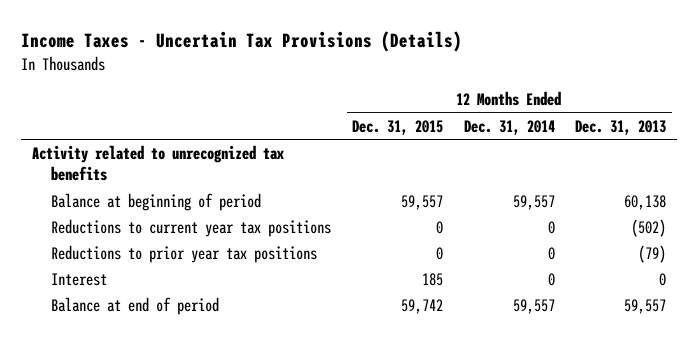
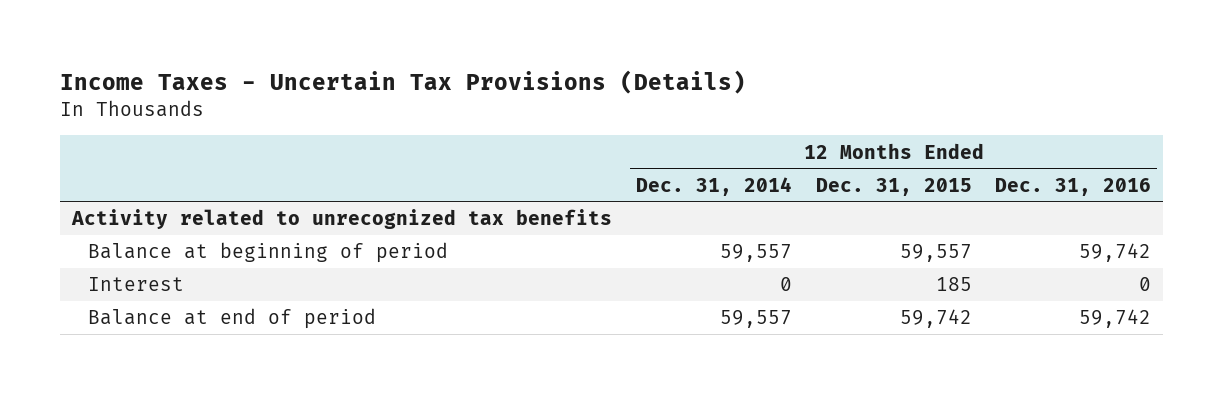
- | 12 Months Ended Dec. 31, 2015 | 12 Months Ended Dec. 31, 2014 | 12 Months Ended Dec. 31, 2013
+ | 12 Months Ended Dec. 31, 2014 | 12 Months Ended Dec. 31, 2015 | 12 Months Ended Dec. 31, 2016
- Reductions to current year tax positions | 0 | 0 | (502)
- Reductions to prior year tax positions | 0 | 0 | (79)

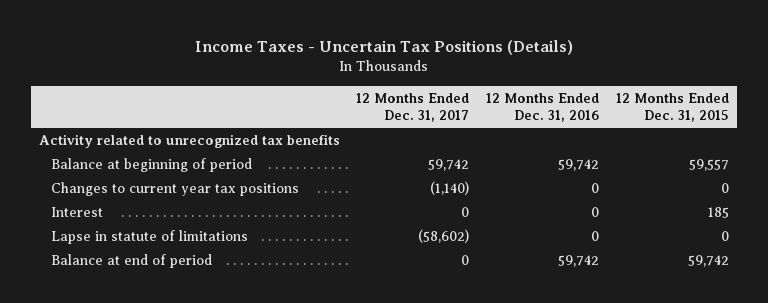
- Income Taxes - Uncertain Tax Provisions (Details)
+ Income Taxes - Uncertain Tax Positions (Details)
- | 12 Months Ended Dec. 31, 2014 | 12 Months Ended Dec. 31, 2015 | 12 Months Ended Dec. 31, 2016
+ | 12 Months Ended Dec. 31, 2017 | 12 Months Ended Dec. 31, 2016 | 12 Months Ended Dec. 31, 2015
+ Changes to current year tax positions | (1,140) | 0 | 0
+ Lapse in statute of limitations | (58,602) | 0 | 0

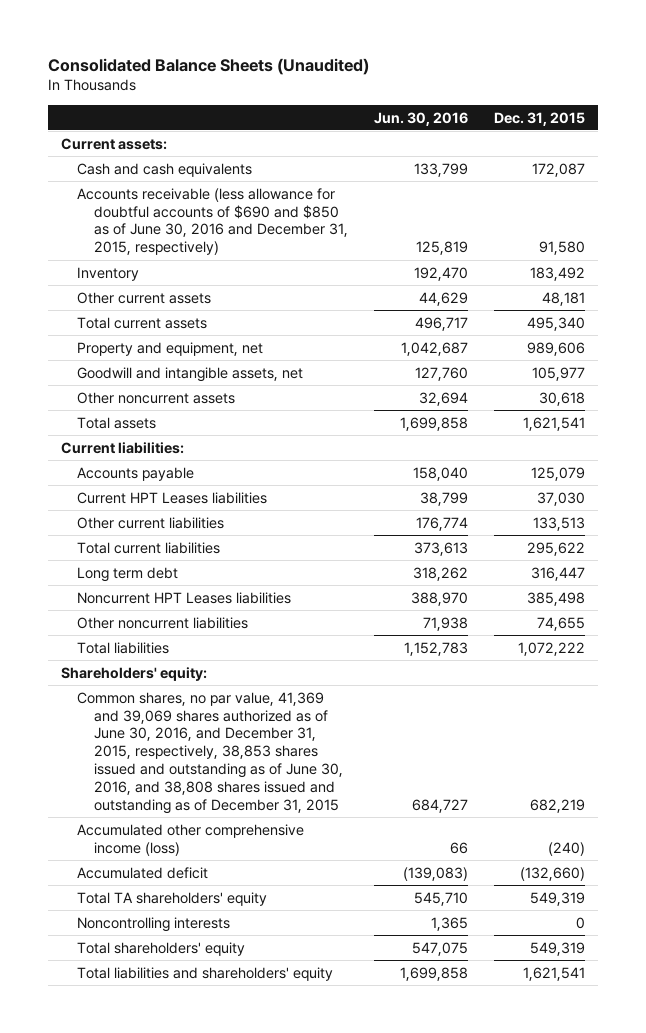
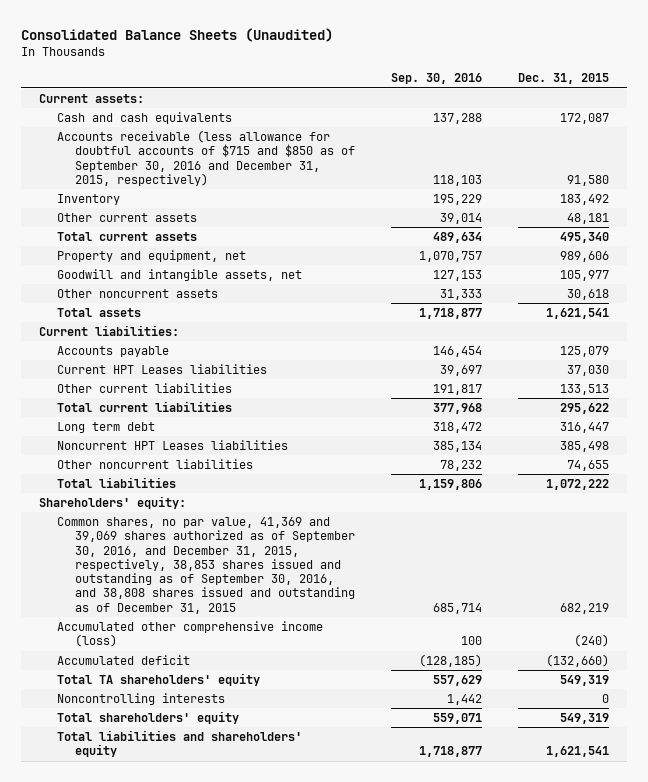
- | Jun. 30, 2016 | Dec. 31, 2015
+ | Sep. 30, 2016 | Dec. 31, 2015
- Accounts receivable (less allowance for doubtful accounts of $690 and $850 as of June 30, 2016 and December 31, 2015, respectively) | 125,819 | 91,580
+ Accounts receivable (less allowance for doubtful accounts of $715 and $850 as of September 30, 2016 and December 31, 2015, respectively) | 118,103 | 91,580
- Common shares, no par value, 41,369 and 39,069 shares authorized as of June 30, 2016, and December 31, 2015, respectively, 38,853 shares issued and outstanding as of June 30, 2016, and 38,808 shares issued and outstanding as of December 31, 2015 | 684,727 | 682,219
+ Common shares, no par value, 41,369 and 39,069 shares authorized as of September 30, 2016, and December 31, 2015, respectively, 38,853 shares issued and outstanding as of September 30, 2016, and 38,808 shares issued and outstanding as of December 31, 2015 | 685,714 | 682,219

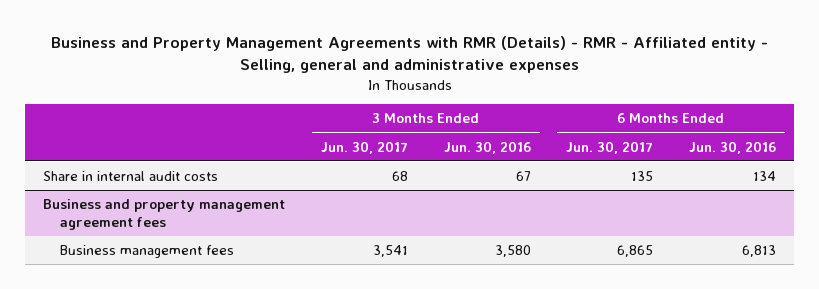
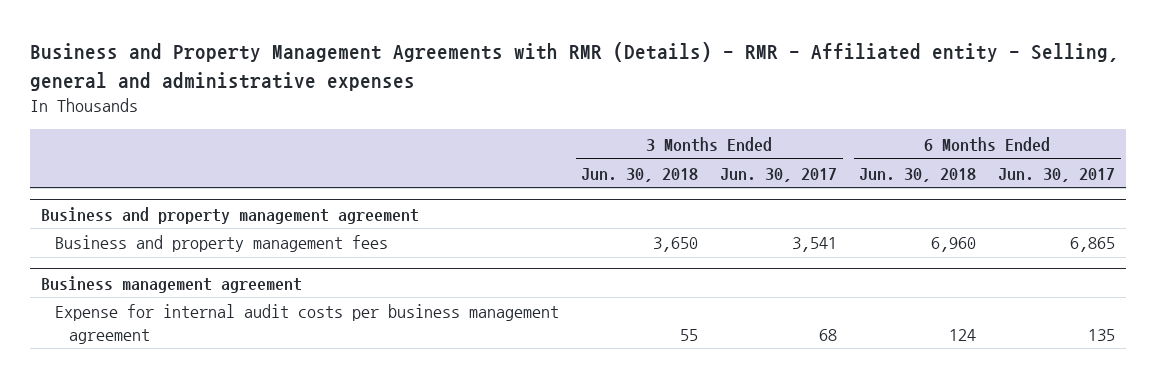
- | 3 Months Ended Jun. 30, 2017 | 3 Months Ended Jun. 30, 2016 | 6 Months Ended Jun. 30, 2017 | 6 Months Ended Jun. 30, 2016
+ | 3 Months Ended Jun. 30, 2018 | 3 Months Ended Jun. 30, 2017 | 6 Months Ended Jun. 30, 2018 | 6 Months Ended Jun. 30, 2017
- Share in internal audit costs | 68 | 67 | 135 | 134
- Business and property management agreement fees
- Business management fees | 3,541 | 3,580 | 6,865 | 6,813
+ Business and property management agreement
+ Business and property management fees | 3,650 | 3,541 | 6,960 | 6,865
+ Business management agreement
+ Expense for internal audit costs per business management agreement | 55 | 68 | 124 | 135

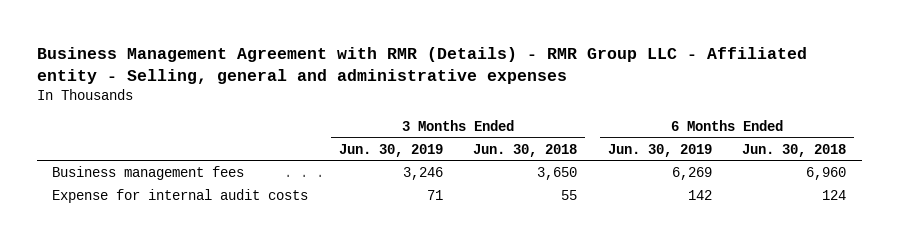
- Business and Property Management Agreements with RMR (Details) - RMR - Affiliated entity - Selling, general and administrative expenses
+ Business Management Agreement with RMR (Details) - RMR Group LLC - Affiliated entity - Selling, general and administrative expenses
- | 3 Months Ended Jun. 30, 2018 | 3 Months Ended Jun. 30, 2017 | 6 Months Ended Jun. 30, 2018 | 6 Months Ended Jun. 30, 2017
+ | 3 Months Ended Jun. 30, 2019 | 3 Months Ended Jun. 30, 2018 | 6 Months Ended Jun. 30, 2019 | 6 Months Ended Jun. 30, 2018
- Business and property management agreement
- Business and property management fees | 3,650 | 3,541 | 6,960 | 6,865
- Business management agreement
- Expense for internal audit costs per business management agreement | 55 | 68 | 124 | 135
+ Business management fees | 3,246 | 3,650 | 6,269 | 6,960
+ Expense for internal audit costs | 71 | 55 | 142 | 124

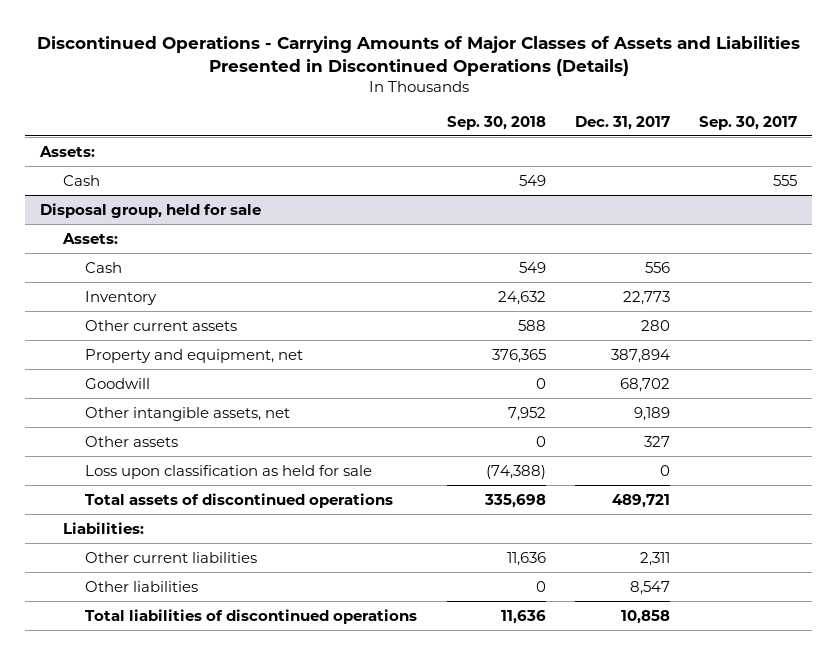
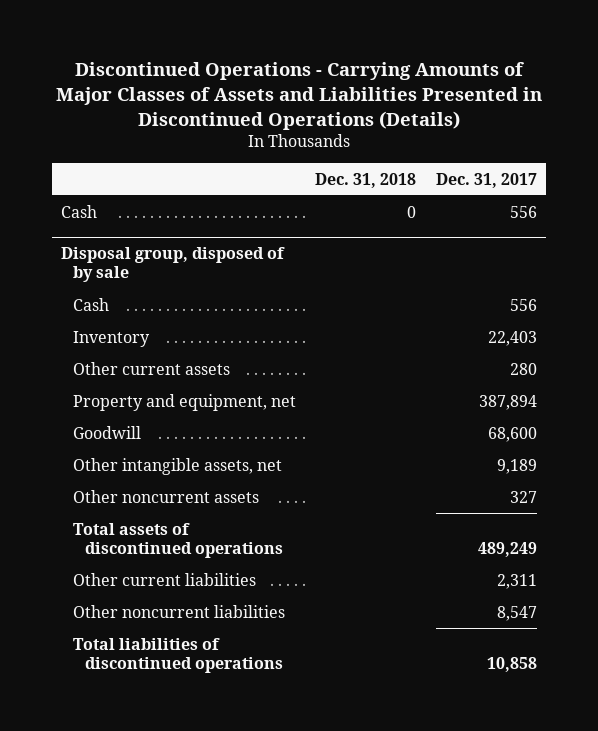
- | Sep. 30, 2018 | Dec. 31, 2017 | Sep. 30, 2017
+ | Dec. 31, 2018 | Dec. 31, 2017
- Assets:
- Cash | 549 | | 555
- Disposal group, held for sale
- Assets:
- Inventory | 24,632 | 22,773 |
+ Disposal group, disposed of by sale
+ Cash | | 556
+ Inventory | | 22,403
- Goodwill | 0 | 68,702 |
+ Goodwill | | 68,600
- Other assets | 0 | 327 |
- Loss upon classification as held for sale | (74,388) | 0 |
- Total assets of discontinued operations | 335,698 | 489,721 |
- Liabilities:
+ Other noncurrent assets | | 327
+ Total assets of discontinued operations | | 489,249
- Other liabilities | 0 | 8,547 |
+ Other noncurrent liabilities | | 8,547

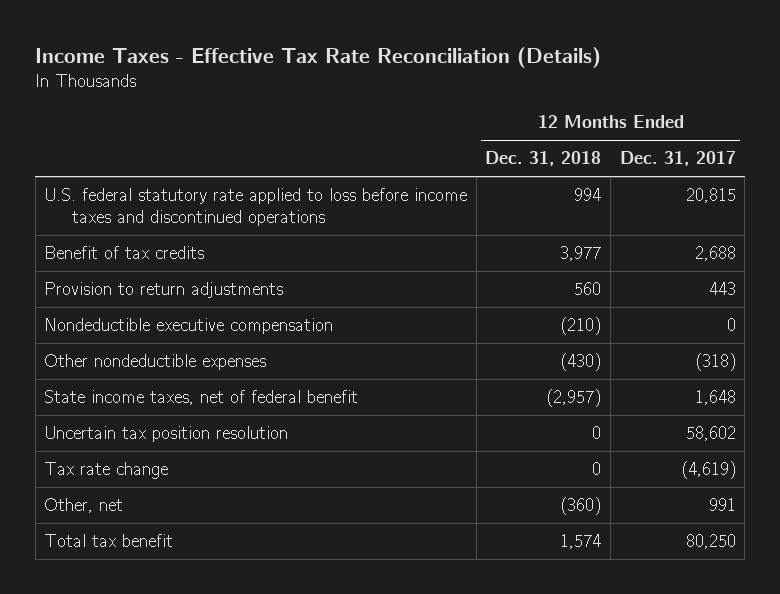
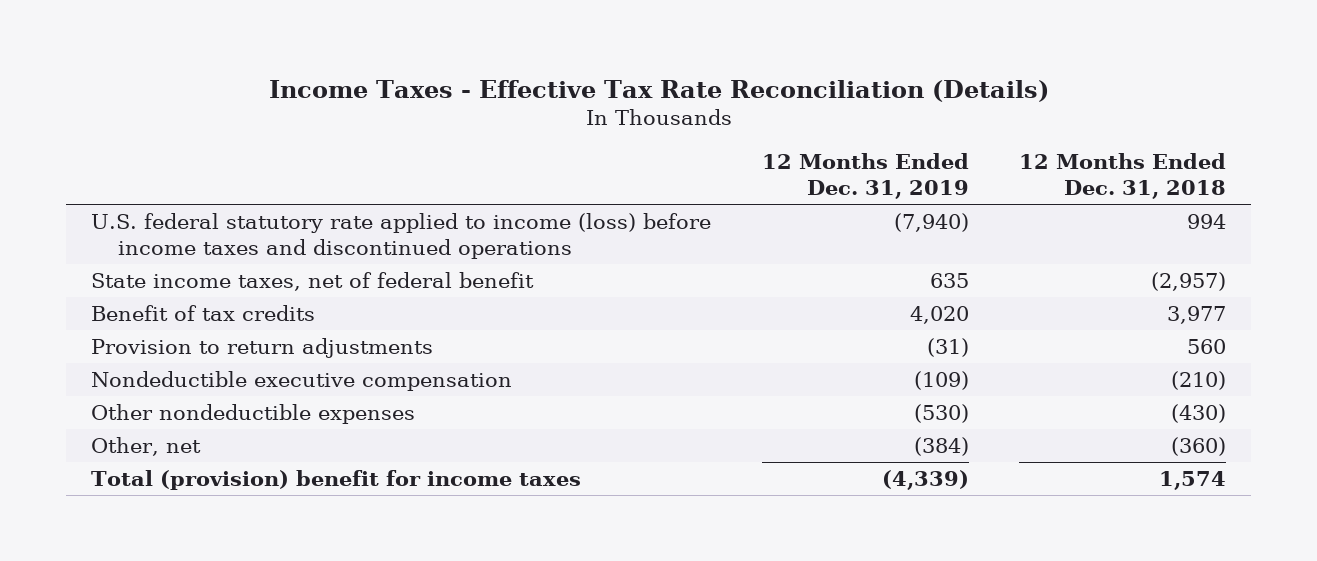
- | 12 Months Ended Dec. 31, 2018 | 12 Months Ended Dec. 31, 2017
+ | 12 Months Ended Dec. 31, 2019 | 12 Months Ended Dec. 31, 2018
- U.S. federal statutory rate applied to loss before income taxes and discontinued operations | 994 | 20,815
+ U.S. federal statutory rate applied to income (loss) before income taxes and discontinued operations | (7,940) | 994
moved up: State income taxes, net of federal benefit | 635 | (2,957)
- Uncertain tax position resolution | 0 | 58,602
- Tax rate change | 0 | (4,619)
- Total tax benefit | 1,574 | 80,250
+ Total (provision) benefit for income taxes | (4,339) | 1,574

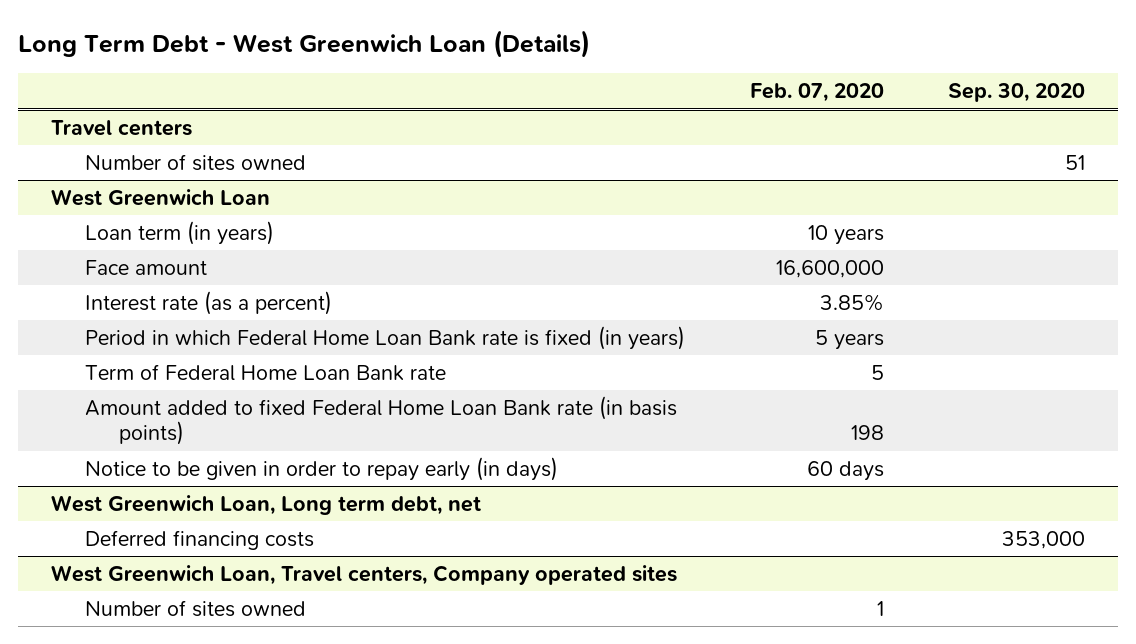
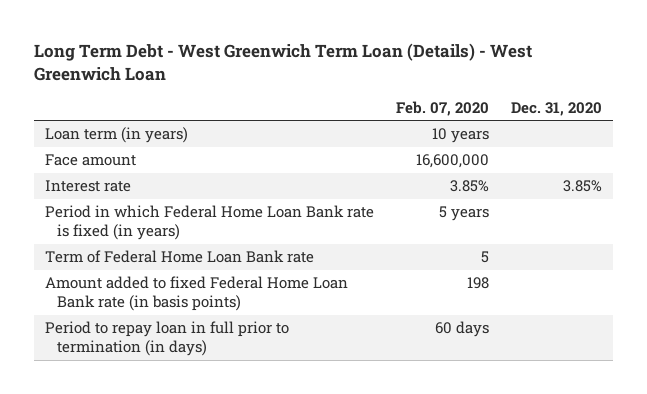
- Long Term Debt - West Greenwich Loan (Details)
+ Long Term Debt - West Greenwich Term Loan (Details) - West Greenwich Loan
- | Feb. 07, 2020 | Sep. 30, 2020
+ | Feb. 07, 2020 | Dec. 31, 2020
- Travel centers
- Number of sites owned | | 51
- West Greenwich Loan
- Interest rate (as a percent) | 3.85% |
+ Interest rate | 3.85% | 3.85%
- Notice to be given in order to repay early (in days) | 60 days |
- West Greenwich Loan, Long term debt, net
- Deferred financing costs | | 353,000
- West Greenwich Loan, Travel centers, Company operated sites
- Number of sites owned | 1 |
+ Period to repay loan in full prior to termination (in days) | 60 days |

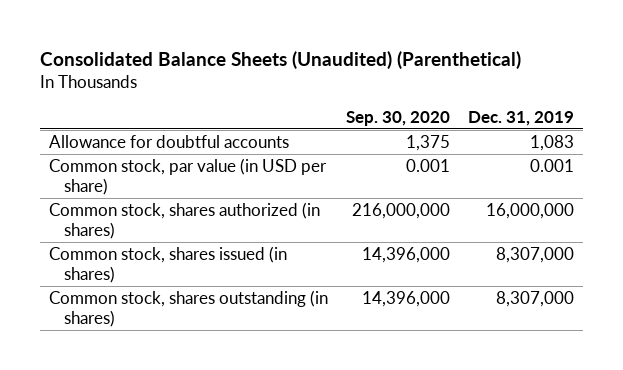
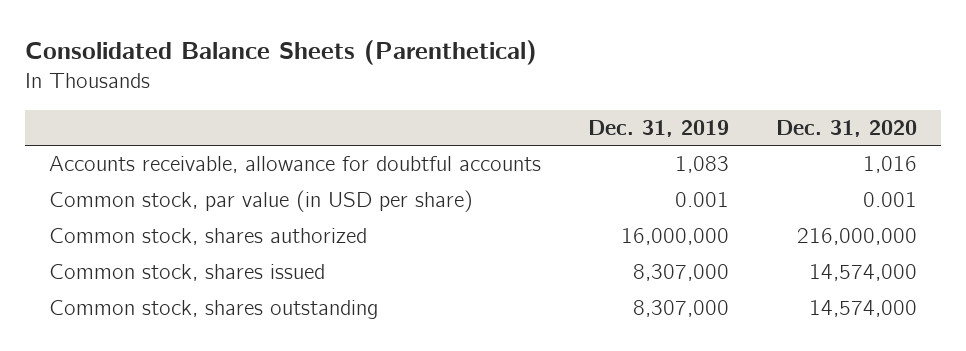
- Consolidated Balance Sheets (Unaudited) (Parenthetical)
+ Consolidated Balance Sheets (Parenthetical)
- | Sep. 30, 2020 | Dec. 31, 2019
+ | Dec. 31, 2019 | Dec. 31, 2020
- Allowance for doubtful accounts | 1,375 | 1,083
+ Accounts receivable, allowance for doubtful accounts | 1,083 | 1,016
- Common stock, shares authorized (in shares) | 216,000,000 | 16,000,000
- Common stock, shares issued (in shares) | 14,396,000 | 8,307,000
- Common stock, shares outstanding (in shares) | 14,396,000 | 8,307,000
+ Common stock, shares authorized | 16,000,000 | 216,000,000
+ Common stock, shares issued | 8,307,000 | 14,574,000
+ Common stock, shares outstanding | 8,307,000 | 14,574,000

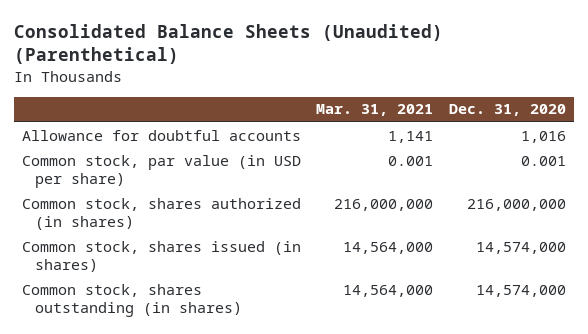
- Consolidated Balance Sheets (Parenthetical)
+ Consolidated Balance Sheets (Unaudited) (Parenthetical)
- | Dec. 31, 2019 | Dec. 31, 2020
+ | Mar. 31, 2021 | Dec. 31, 2020
- Accounts receivable, allowance for doubtful accounts | 1,083 | 1,016
+ Allowance for doubtful accounts | 1,141 | 1,016
- Common stock, shares authorized | 16,000,000 | 216,000,000
- Common stock, shares issued | 8,307,000 | 14,574,000
- Common stock, shares outstanding | 8,307,000 | 14,574,000
+ Common stock, shares authorized (in shares) | 216,000,000 | 216,000,000
+ Common stock, shares issued (in shares) | 14,564,000 | 14,574,000
+ Common stock, shares outstanding (in shares) | 14,564,000 | 14,574,000

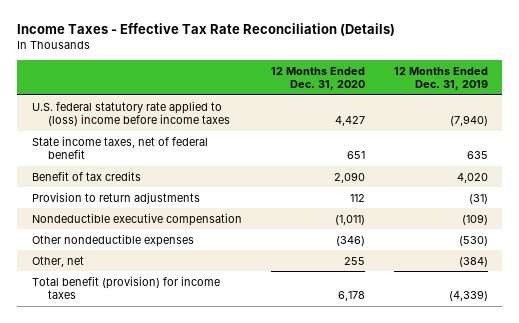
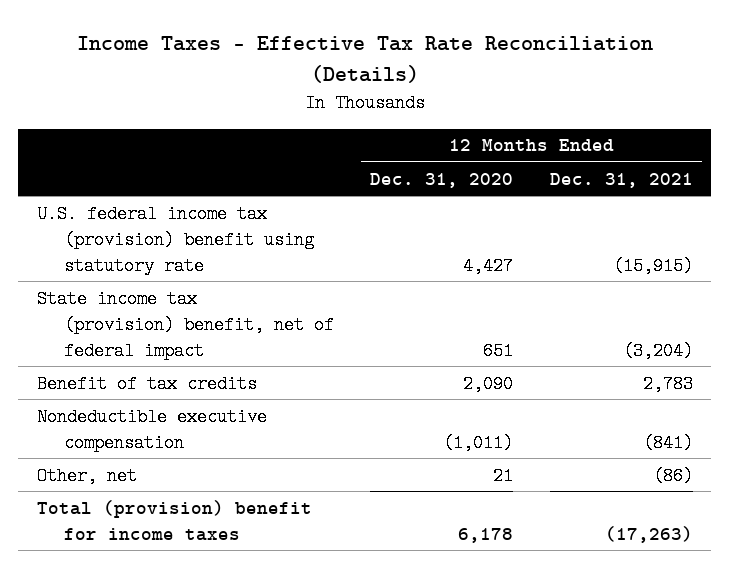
- | 12 Months Ended Dec. 31, 2020 | 12 Months Ended Dec. 31, 2019
+ | 12 Months Ended Dec. 31, 2020 | 12 Months Ended Dec. 31, 2021
- U.S. federal statutory rate applied to (loss) income before income taxes | 4,427 | (7,940)
- State income taxes, net of federal benefit | 651 | 635
+ U.S. federal income tax (provision) benefit using statutory rate | 4,427 | (15,915)
+ State income tax (provision) benefit, net of federal impact | 651 | (3,204)
- Provision to return adjustments | 112 | (31)
- Other nondeductible expenses | (346) | (530)
- Other, net | 255 | (384)
- Total benefit (provision) for income taxes | 6,178 | (4,339)
+ Other, net | 21 | (86)
+ Total (provision) benefit for income taxes | 6,178 | (17,263)

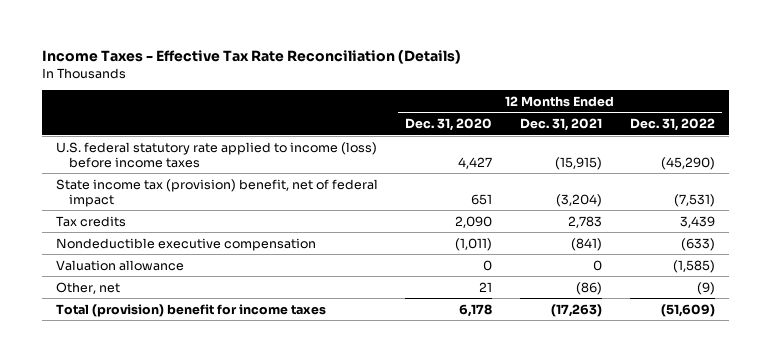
- | 12 Months Ended Dec. 31, 2020 | 12 Months Ended Dec. 31, 2021
+ | 12 Months Ended Dec. 31, 2020 | 12 Months Ended Dec. 31, 2021 | 12 Months Ended Dec. 31, 2022
- U.S. federal income tax (provision) benefit using statutory rate | 4,427 | (15,915)
+ U.S. federal statutory rate applied to income (loss) before income taxes | 4,427 | (15,915) | (45,290)
- Benefit of tax credits | 2,090 | 2,783
+ Tax credits | 2,090 | 2,783 | 3,439
+ Valuation allowance | 0 | 0 | (1,585)

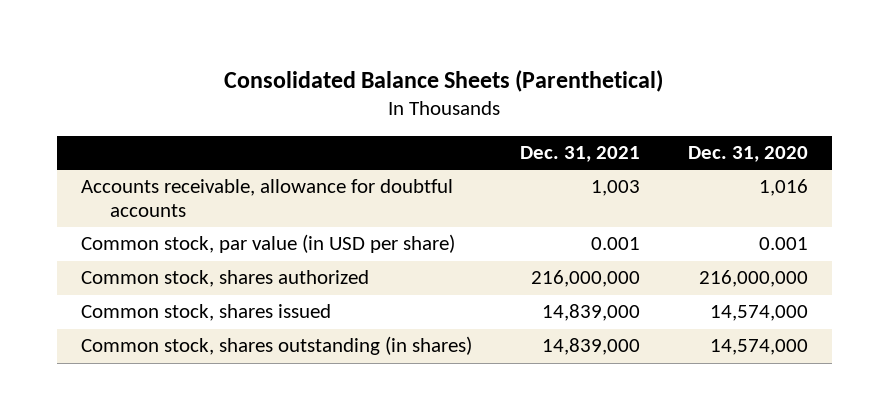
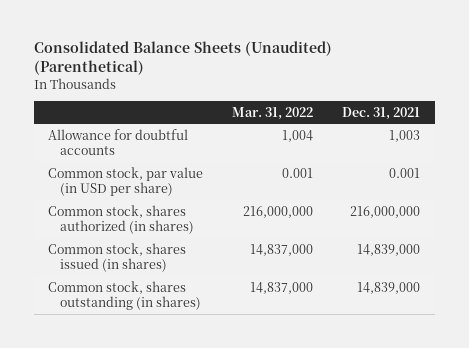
- Consolidated Balance Sheets (Parenthetical)
+ Consolidated Balance Sheets (Unaudited) (Parenthetical)
- | Dec. 31, 2021 | Dec. 31, 2020
+ | Mar. 31, 2022 | Dec. 31, 2021
- Accounts receivable, allowance for doubtful accounts | 1,003 | 1,016
+ Allowance for doubtful accounts | 1,004 | 1,003
- Common stock, shares authorized | 216,000,000 | 216,000,000
- Common stock, shares issued | 14,839,000 | 14,574,000
+ Common stock, shares authorized (in shares) | 216,000,000 | 216,000,000
+ Common stock, shares issued (in shares) | 14,837,000 | 14,839,000

